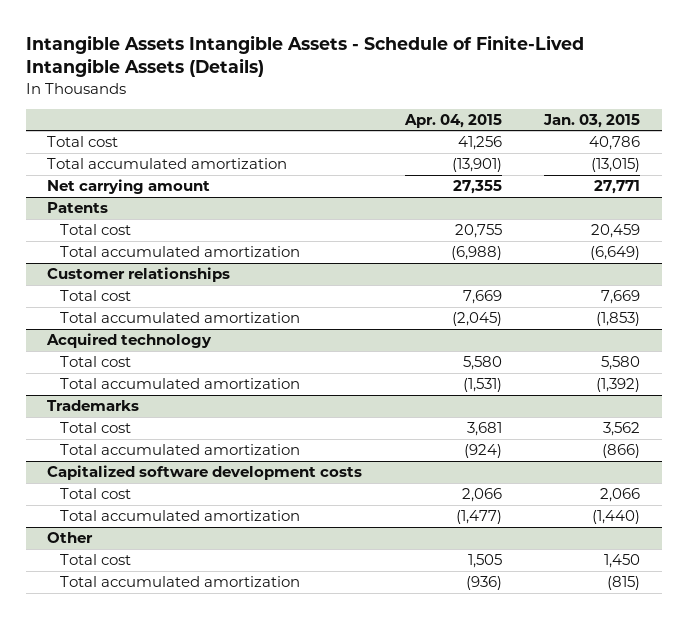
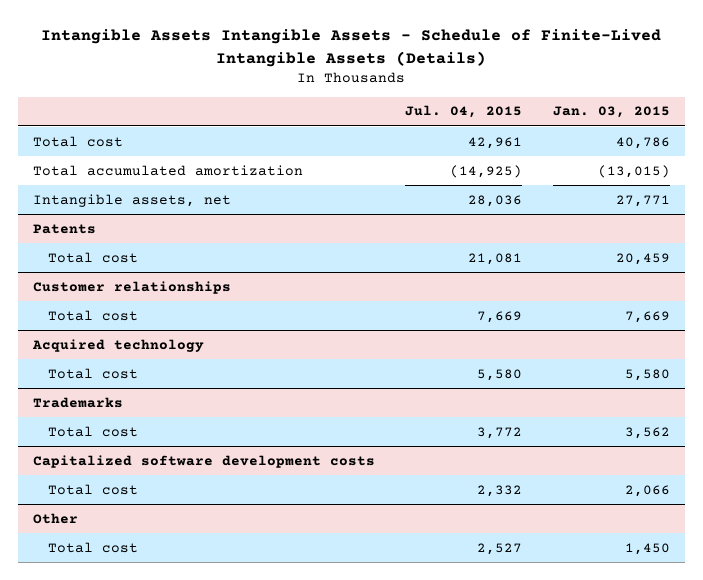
- | Apr. 04, 2015 | Jan. 03, 2015
+ | Jul. 04, 2015 | Jan. 03, 2015
- Net carrying amount | 27,355 | 27,771
+ Intangible assets, net | 28,036 | 27,771
@ Patents
- Total accumulated amortization | (6,988) | (6,649)
@ Customer relationships
- Total accumulated amortization | (2,045) | (1,853)
@ Acquired technology
- Total accumulated amortization | (1,531) | (1,392)
@ Trademarks
- Total accumulated amortization | (924) | (866)
@ Capitalized software development costs
- Total accumulated amortization | (1,477) | (1,440)
@ Other
- Total accumulated amortization | (936) | (815)

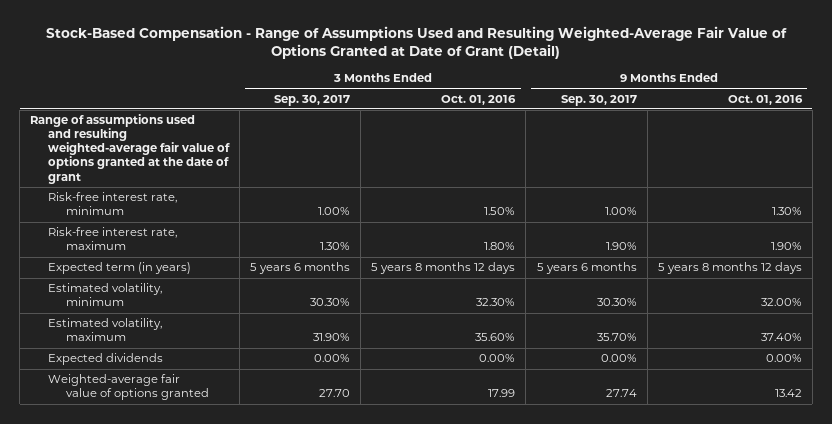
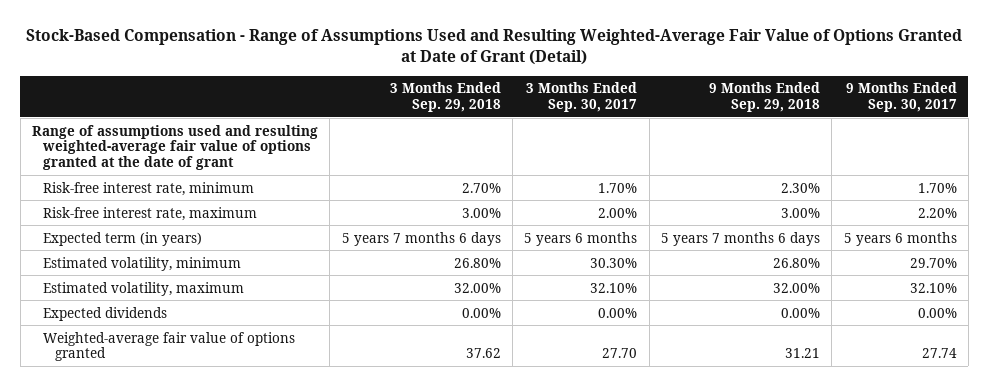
- | 3 Months Ended Sep. 30, 2017 | 3 Months Ended Oct. 01, 2016 | 9 Months Ended Sep. 30, 2017 | 9 Months Ended Oct. 01, 2016
+ | 3 Months Ended Sep. 29, 2018 | 3 Months Ended Sep. 30, 2017 | 9 Months Ended Sep. 29, 2018 | 9 Months Ended Sep. 30, 2017
- Risk-free interest rate, minimum | 1.00% | 1.50% | 1.00% | 1.30%
- Risk-free interest rate, maximum | 1.30% | 1.80% | 1.90% | 1.90%
+ Risk-free interest rate, minimum | 2.70% | 1.70% | 2.30% | 1.70%
+ Risk-free interest rate, maximum | 3.00% | 2.00% | 3.00% | 2.20%
- Estimated volatility, minimum | 30.30% | 32.30% | 30.30% | 32.00%
- Estimated volatility, maximum | 31.90% | 35.60% | 35.70% | 37.40%
+ Estimated volatility, minimum | 26.80% | 30.30% | 26.80% | 29.70%
+ Estimated volatility, maximum | 32.00% | 32.10% | 32.00% | 32.10%

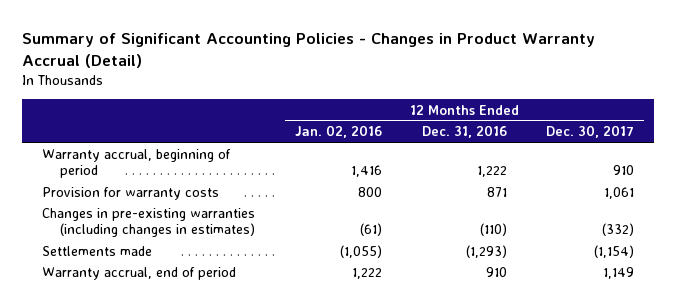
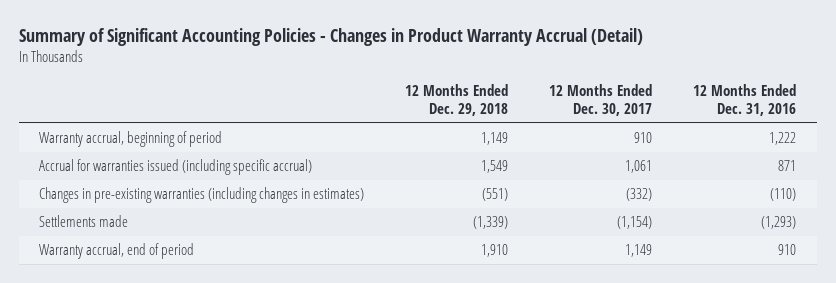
- | 12 Months Ended Jan. 02, 2016 | 12 Months Ended Dec. 31, 2016 | 12 Months Ended Dec. 30, 2017
+ | 12 Months Ended Dec. 29, 2018 | 12 Months Ended Dec. 30, 2017 | 12 Months Ended Dec. 31, 2016
- Provision for warranty costs | 800 | 871 | 1,061
+ Accrual for warranties issued (including specific accrual) | 1,549 | 1,061 | 871

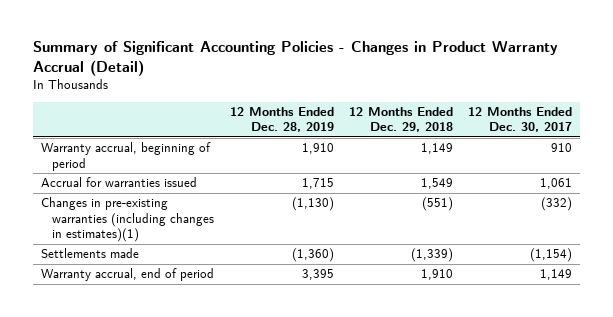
- | 12 Months Ended Dec. 29, 2018 | 12 Months Ended Dec. 30, 2017 | 12 Months Ended Dec. 31, 2016
+ | 12 Months Ended Dec. 28, 2019 | 12 Months Ended Dec. 29, 2018 | 12 Months Ended Dec. 30, 2017
- Accrual for warranties issued (including specific accrual) | 1,549 | 1,061 | 871
- Changes in pre-existing warranties (including changes in estimates) | (551) | (332) | (110)
+ Accrual for warranties issued | 1,715 | 1,549 | 1,061
+ Changes in pre-existing warranties (including changes in estimates)(1) | (1,130) | (551) | (332)

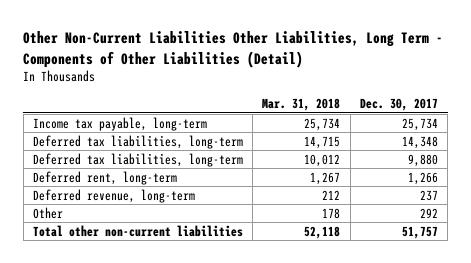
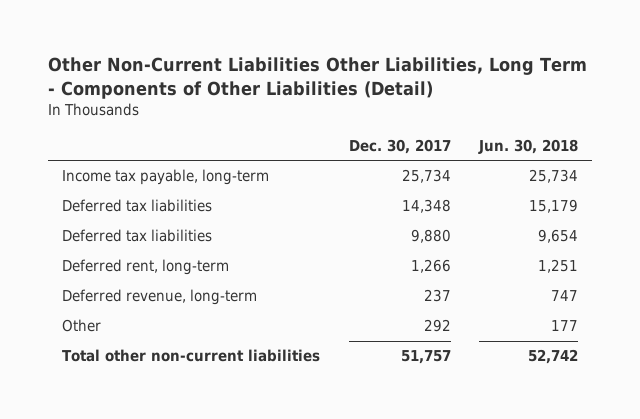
- | Mar. 31, 2018 | Dec. 30, 2017
+ | Dec. 30, 2017 | Jun. 30, 2018
- Deferred tax liabilities, long-term | 14,715 | 14,348
- Deferred tax liabilities, long-term | 10,012 | 9,880
+ Deferred tax liabilities | 14,348 | 15,179
+ Deferred tax liabilities | 9,880 | 9,654

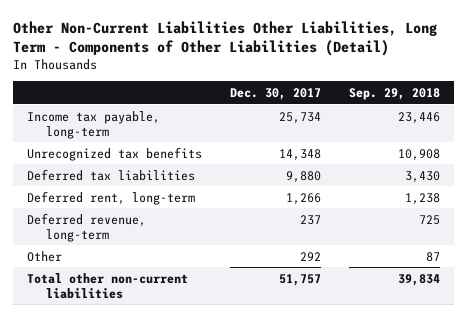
- | Dec. 30, 2017 | Jun. 30, 2018
+ | Dec. 30, 2017 | Sep. 29, 2018
- Deferred tax liabilities | 14,348 | 15,179
+ Unrecognized tax benefits | 14,348 | 10,908

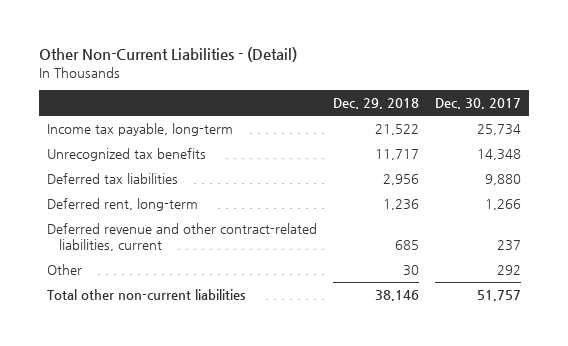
- Other Non-Current Liabilities Other Liabilities, Long Term - Components of Other Liabilities (Detail)
+ Other Non-Current Liabilities - (Detail)
- | Dec. 30, 2017 | Sep. 29, 2018
+ | Dec. 29, 2018 | Dec. 30, 2017
- Deferred revenue, long-term | 237 | 725
+ Deferred revenue and other contract-related liabilities, current | 685 | 237

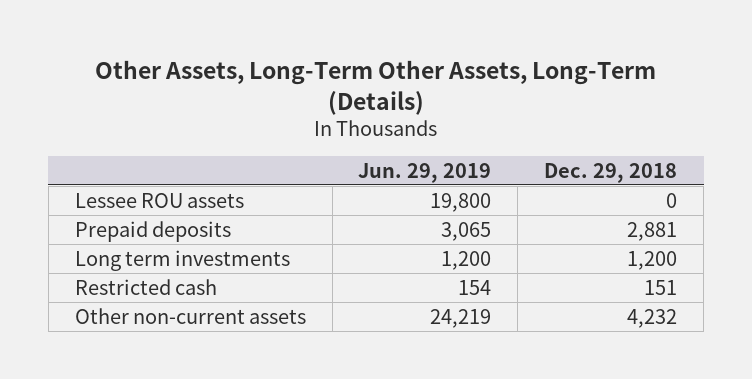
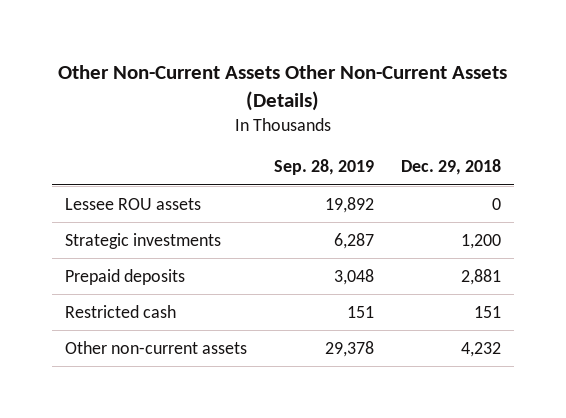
- Other Assets, Long-Term Other Assets, Long-Term (Details)
+ Other Non-Current Assets Other Non-Current Assets (Details)
- | Jun. 29, 2019 | Dec. 29, 2018
+ | Sep. 28, 2019 | Dec. 29, 2018
+ Strategic investments | 6,287 | 1,200
- Long term investments | 1,200 | 1,200

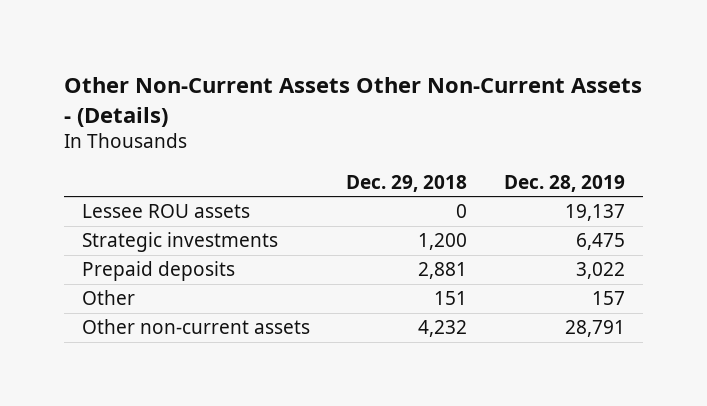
- Other Non-Current Assets Other Non-Current Assets (Details)
+ Other Non-Current Assets Other Non-Current Assets - (Details)
- | Sep. 28, 2019 | Dec. 29, 2018
+ | Dec. 29, 2018 | Dec. 28, 2019
- Restricted cash | 151 | 151
+ Other | 151 | 157

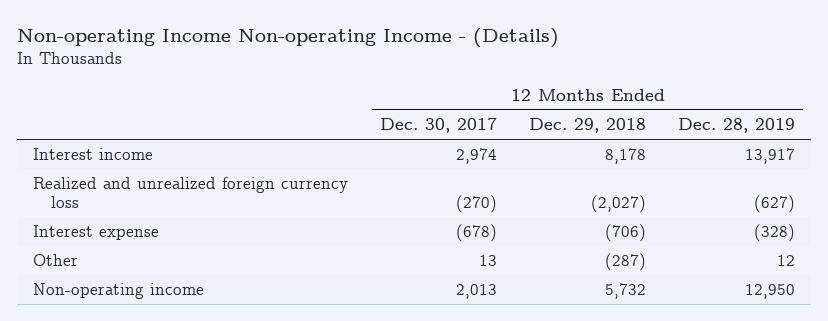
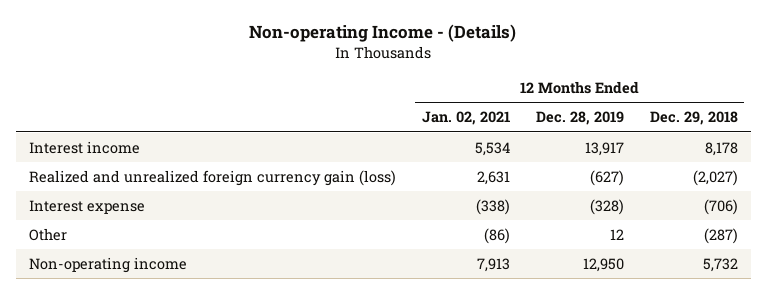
- Non-operating Income Non-operating Income - (Details)
+ Non-operating Income - (Details)
- | 12 Months Ended Dec. 30, 2017 | 12 Months Ended Dec. 29, 2018 | 12 Months Ended Dec. 28, 2019
+ | 12 Months Ended Jan. 02, 2021 | 12 Months Ended Dec. 28, 2019 | 12 Months Ended Dec. 29, 2018
- Realized and unrealized foreign currency loss | (270) | (2,027) | (627)
+ Realized and unrealized foreign currency gain (loss) | 2,631 | (627) | (2,027)

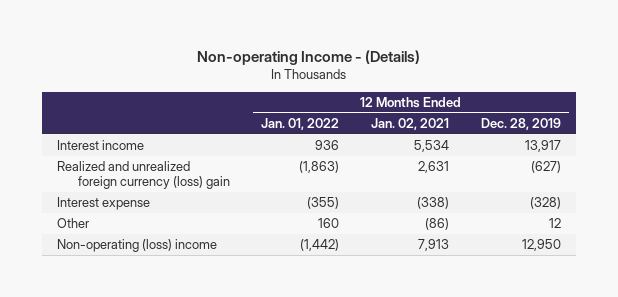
- | 12 Months Ended Jan. 02, 2021 | 12 Months Ended Dec. 28, 2019 | 12 Months Ended Dec. 29, 2018
+ | 12 Months Ended Jan. 01, 2022 | 12 Months Ended Jan. 02, 2021 | 12 Months Ended Dec. 28, 2019
- Realized and unrealized foreign currency gain (loss) | 2,631 | (627) | (2,027)
+ Realized and unrealized foreign currency (loss) gain | (1,863) | 2,631 | (627)
- Non-operating income | 7,913 | 12,950 | 5,732
+ Non-operating (loss) income | (1,442) | 7,913 | 12,950

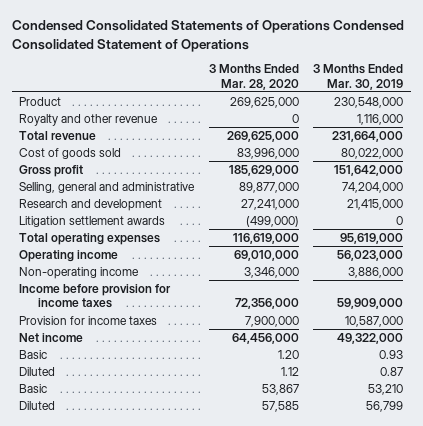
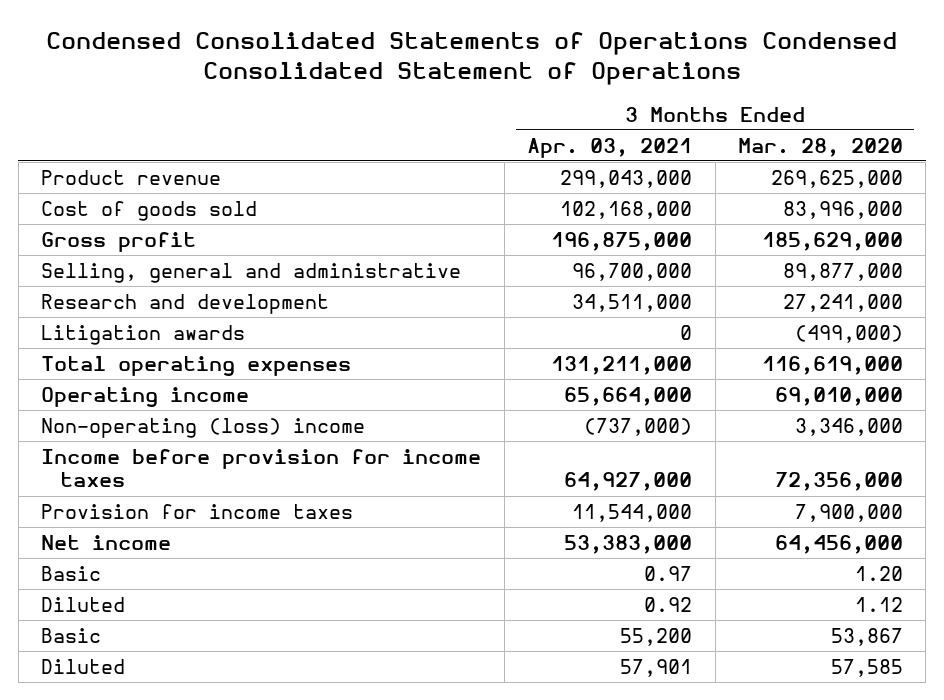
- | 3 Months Ended Mar. 28, 2020 | 3 Months Ended Mar. 30, 2019
+ | 3 Months Ended Apr. 03, 2021 | 3 Months Ended Mar. 28, 2020
- Product | 269,625,000 | 230,548,000
- Royalty and other revenue | 0 | 1,116,000
- Total revenue | 269,625,000 | 231,664,000
+ Product revenue | 299,043,000 | 269,625,000
- Litigation settlement awards | (499,000) | 0
+ Litigation awards | 0 | (499,000)
- Non-operating income | 3,346,000 | 3,886,000
+ Non-operating (loss) income | (737,000) | 3,346,000

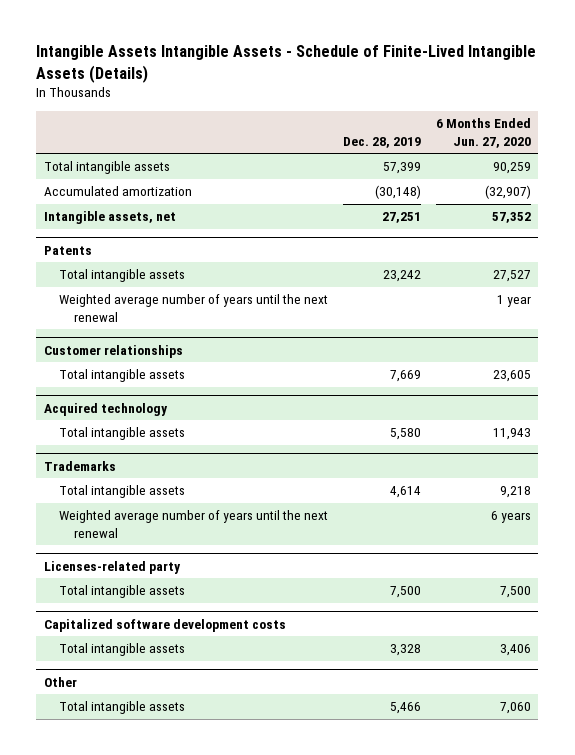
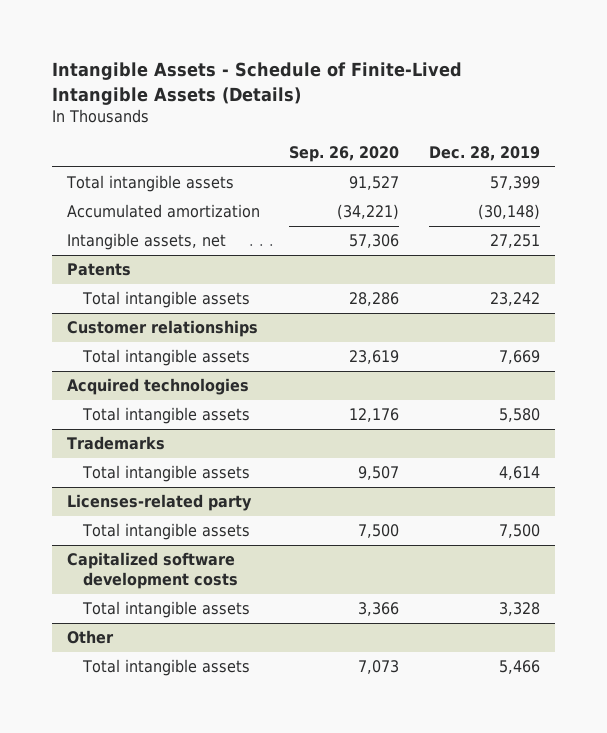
- Intangible Assets Intangible Assets - Schedule of Finite-Lived Intangible Assets (Details)
+ Intangible Assets - Schedule of Finite-Lived Intangible Assets (Details)
- | Dec. 28, 2019 | 6 Months Ended Jun. 27, 2020
+ | Sep. 26, 2020 | Dec. 28, 2019
@ Patents
- Weighted average number of years until the next renewal | | 1 year
- Acquired technology
+ Acquired technologies
@ Trademarks
- Weighted average number of years until the next renewal | | 6 years

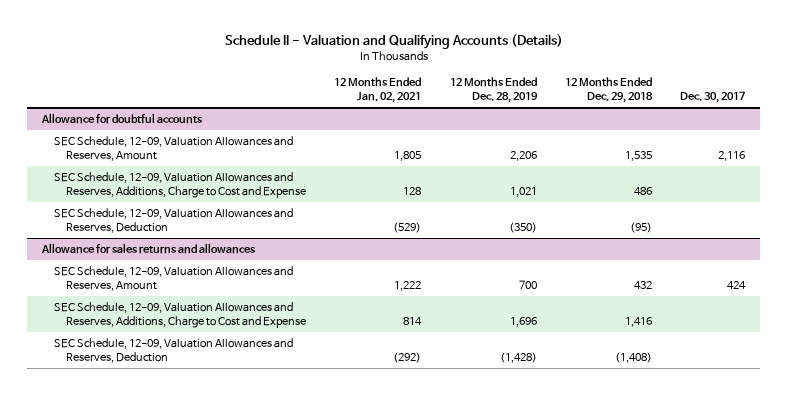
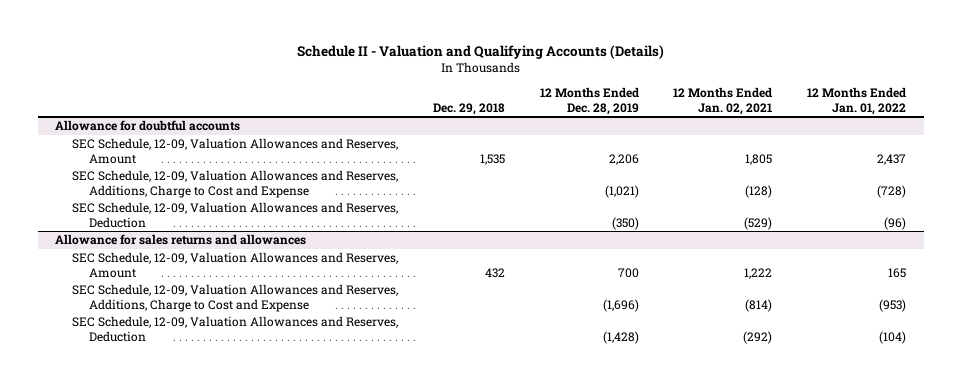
- | 12 Months Ended Jan. 02, 2021 | 12 Months Ended Dec. 28, 2019 | 12 Months Ended Dec. 29, 2018 | Dec. 30, 2017
+ | Dec. 29, 2018 | 12 Months Ended Dec. 28, 2019 | 12 Months Ended Jan. 02, 2021 | 12 Months Ended Jan. 01, 2022
@ Allowance for doubtful accounts
- SEC Schedule, 12-09, Valuation Allowances and Reserves, Additions, Charge to Cost and Expense | 128 | 1,021 | 486 |
+ SEC Schedule, 12-09, Valuation Allowances and Reserves, Additions, Charge to Cost and Expense | | (1,021) | (128) | (728)
@ Allowance for sales returns and allowances
- SEC Schedule, 12-09, Valuation Allowances and Reserves, Additions, Charge to Cost and Expense | 814 | 1,696 | 1,416 |
+ SEC Schedule, 12-09, Valuation Allowances and Reserves, Additions, Charge to Cost and Expense | | (1,696) | (814) | (953)

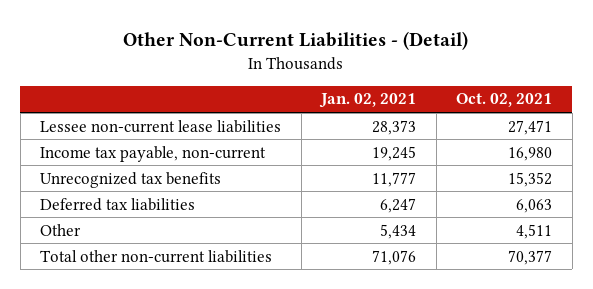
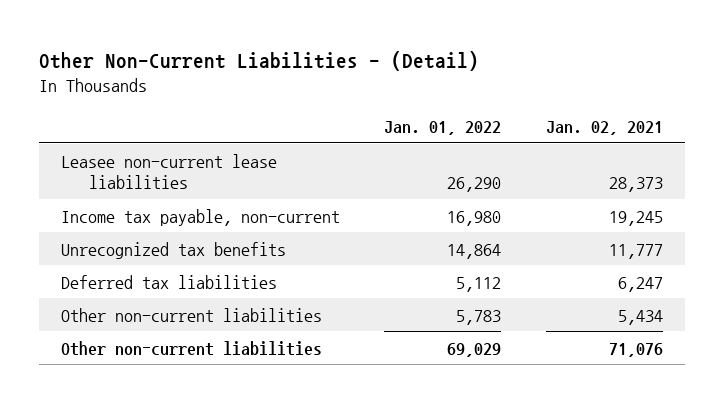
- | Jan. 02, 2021 | Oct. 02, 2021
+ | Jan. 01, 2022 | Jan. 02, 2021
- Lessee non-current lease liabilities | 28,373 | 27,471
+ Leasee non-current lease liabilities | 26,290 | 28,373
- Other | 5,434 | 4,511
- Total other non-current liabilities | 71,076 | 70,377
+ Other non-current liabilities | 5,783 | 5,434
+ Other non-current liabilities | 69,029 | 71,076

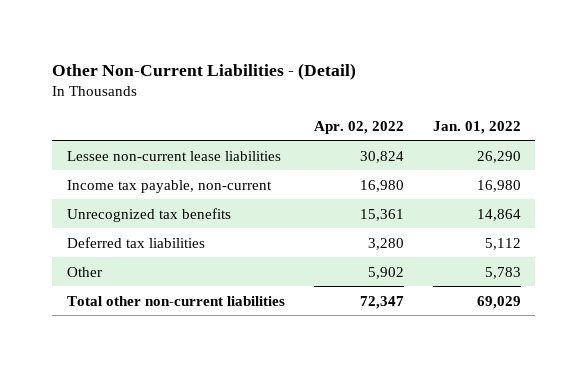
- | Jan. 01, 2022 | Jan. 02, 2021
+ | Apr. 02, 2022 | Jan. 01, 2022
- Leasee non-current lease liabilities | 26,290 | 28,373
+ Lessee non-current lease liabilities | 30,824 | 26,290
- Other non-current liabilities | 5,783 | 5,434
- Other non-current liabilities | 69,029 | 71,076
+ Other | 5,902 | 5,783
+ Total other non-current liabilities | 72,347 | 69,029

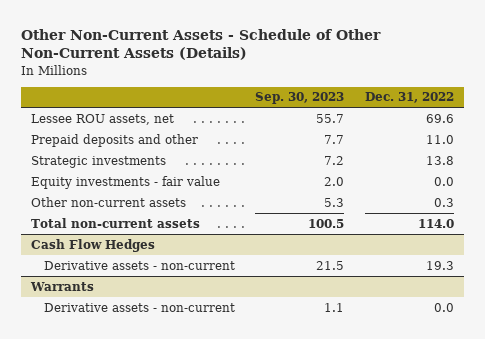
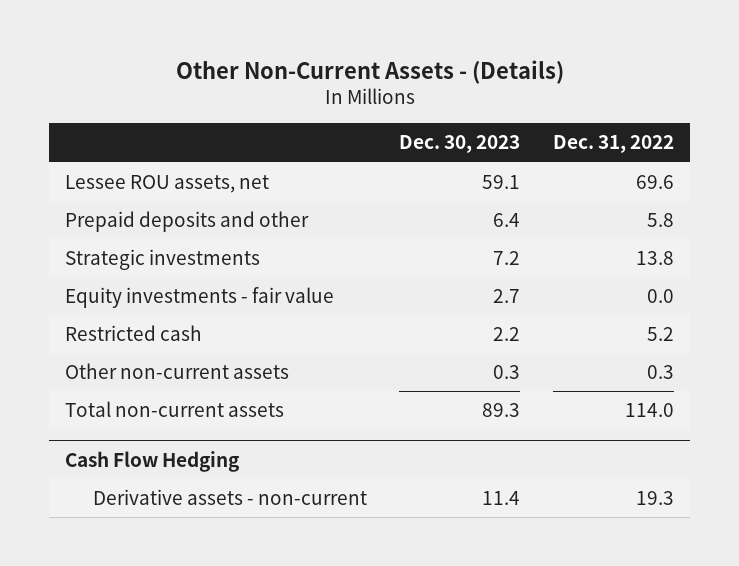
- Other Non-Current Assets - Schedule of Other Non-Current Assets (Details)
+ Other Non-Current Assets - (Details)
- | Sep. 30, 2023 | Dec. 31, 2022
+ | Dec. 30, 2023 | Dec. 31, 2022
- Prepaid deposits and other | 7.7 | 11.0
+ Prepaid deposits and other | 6.4 | 5.8
+ Restricted cash | 2.2 | 5.2
- Cash Flow Hedges
+ Cash Flow Hedging
- Warrants
- Derivative assets - non-current | 1.1 | 0.0

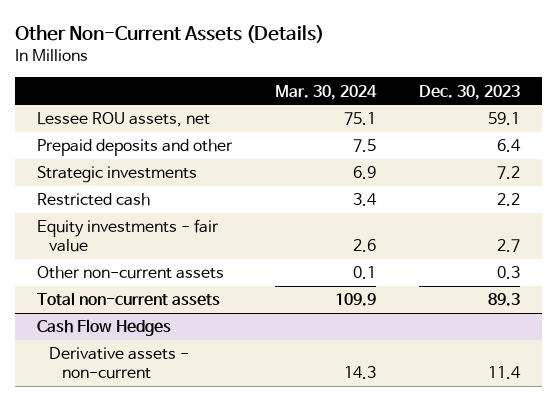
- Other Non-Current Assets - (Details)
+ Other Non-Current Assets (Details)
- | Dec. 30, 2023 | Dec. 31, 2022
+ | Mar. 30, 2024 | Dec. 30, 2023
moved down: Equity investments - fair value | 2.6 | 2.7
- Cash Flow Hedging
+ Cash Flow Hedges

